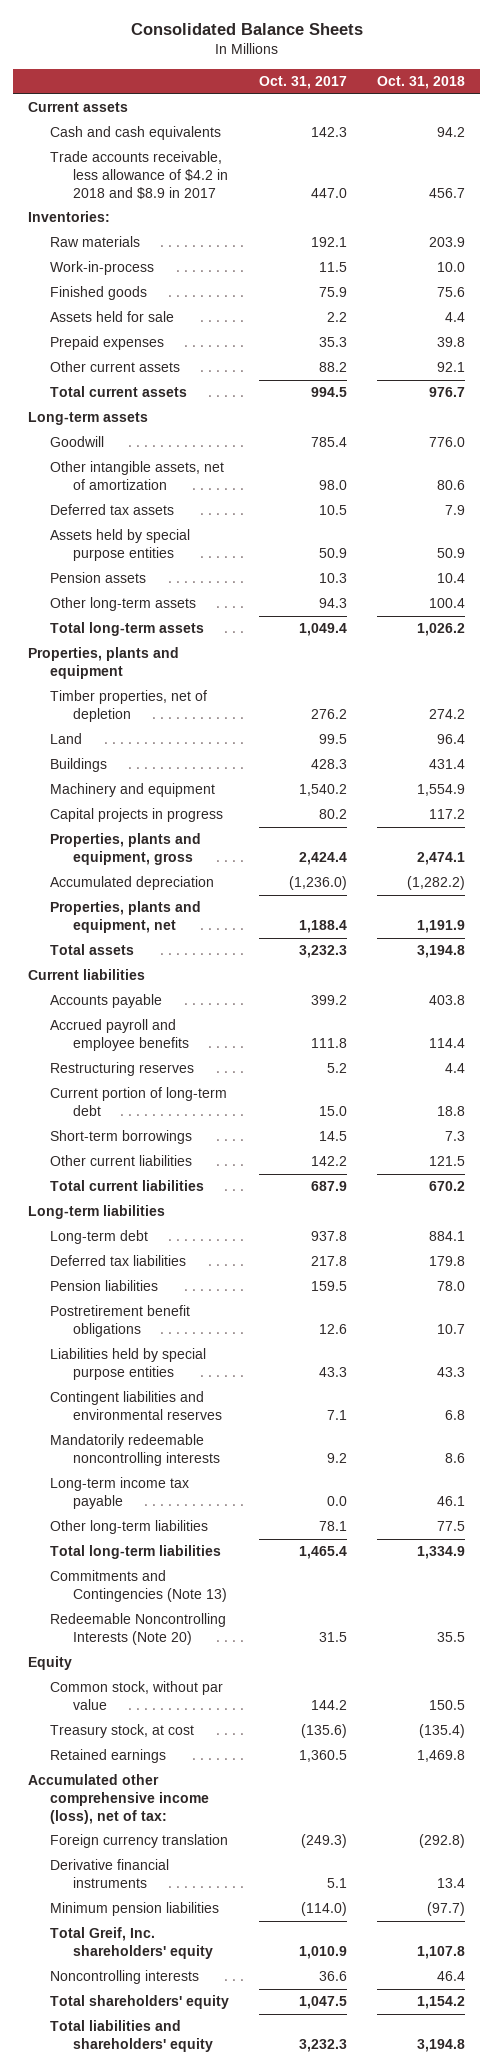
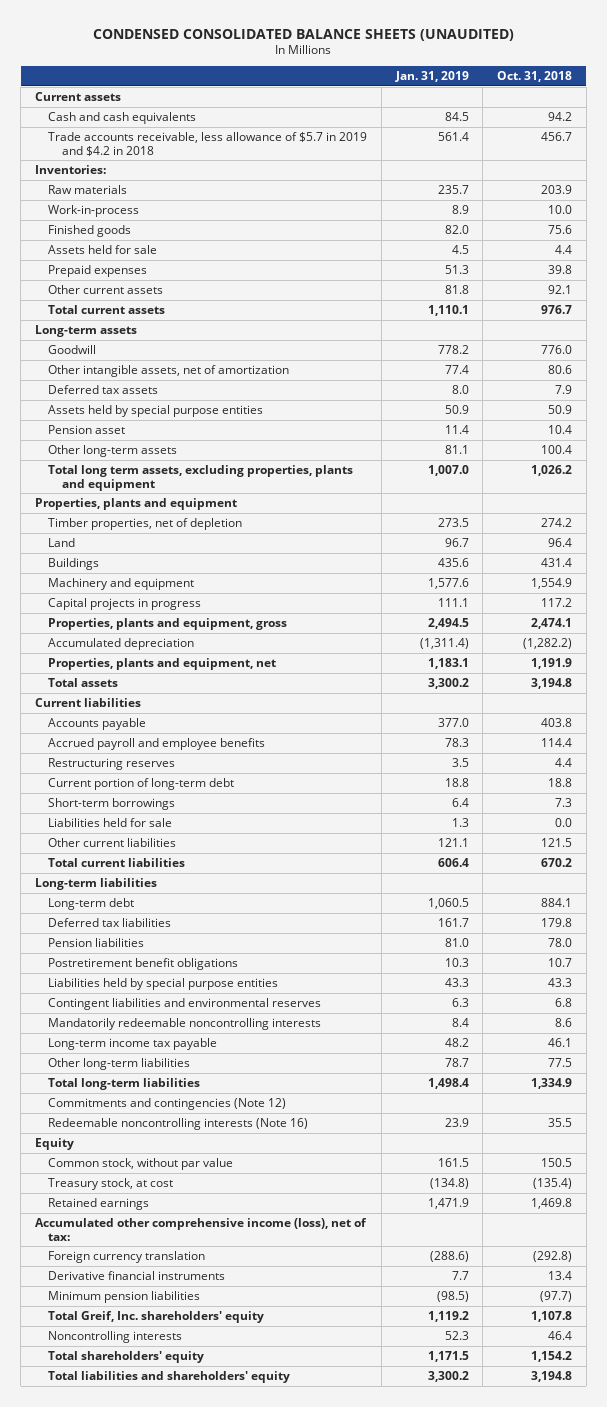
- Consolidated Balance Sheets
+ CONDENSED CONSOLIDATED BALANCE SHEETS (UNAUDITED)
- | Oct. 31, 2017 | Oct. 31, 2018
+ | Jan. 31, 2019 | Oct. 31, 2018
- Trade accounts receivable, less allowance of $4.2 in 2018 and $8.9 in 2017 | 447.0 | 456.7
+ Trade accounts receivable, less allowance of $5.7 in 2019 and $4.2 in 2018 | 561.4 | 456.7
- Pension assets | 10.3 | 10.4
+ Pension asset | 11.4 | 10.4
- Total long-term assets | 1,049.4 | 1,026.2
+ Total long term assets, excluding properties, plants and equipment | 1,007.0 | 1,026.2
+ Liabilities held for sale | 1.3 | 0.0
- Commitments and Contingencies (Note 13)
- Redeemable Noncontrolling Interests (Note 20) | 31.5 | 35.5
+ Commitments and contingencies (Note 12)
+ Redeemable noncontrolling interests (Note 16) | 23.9 | 35.5

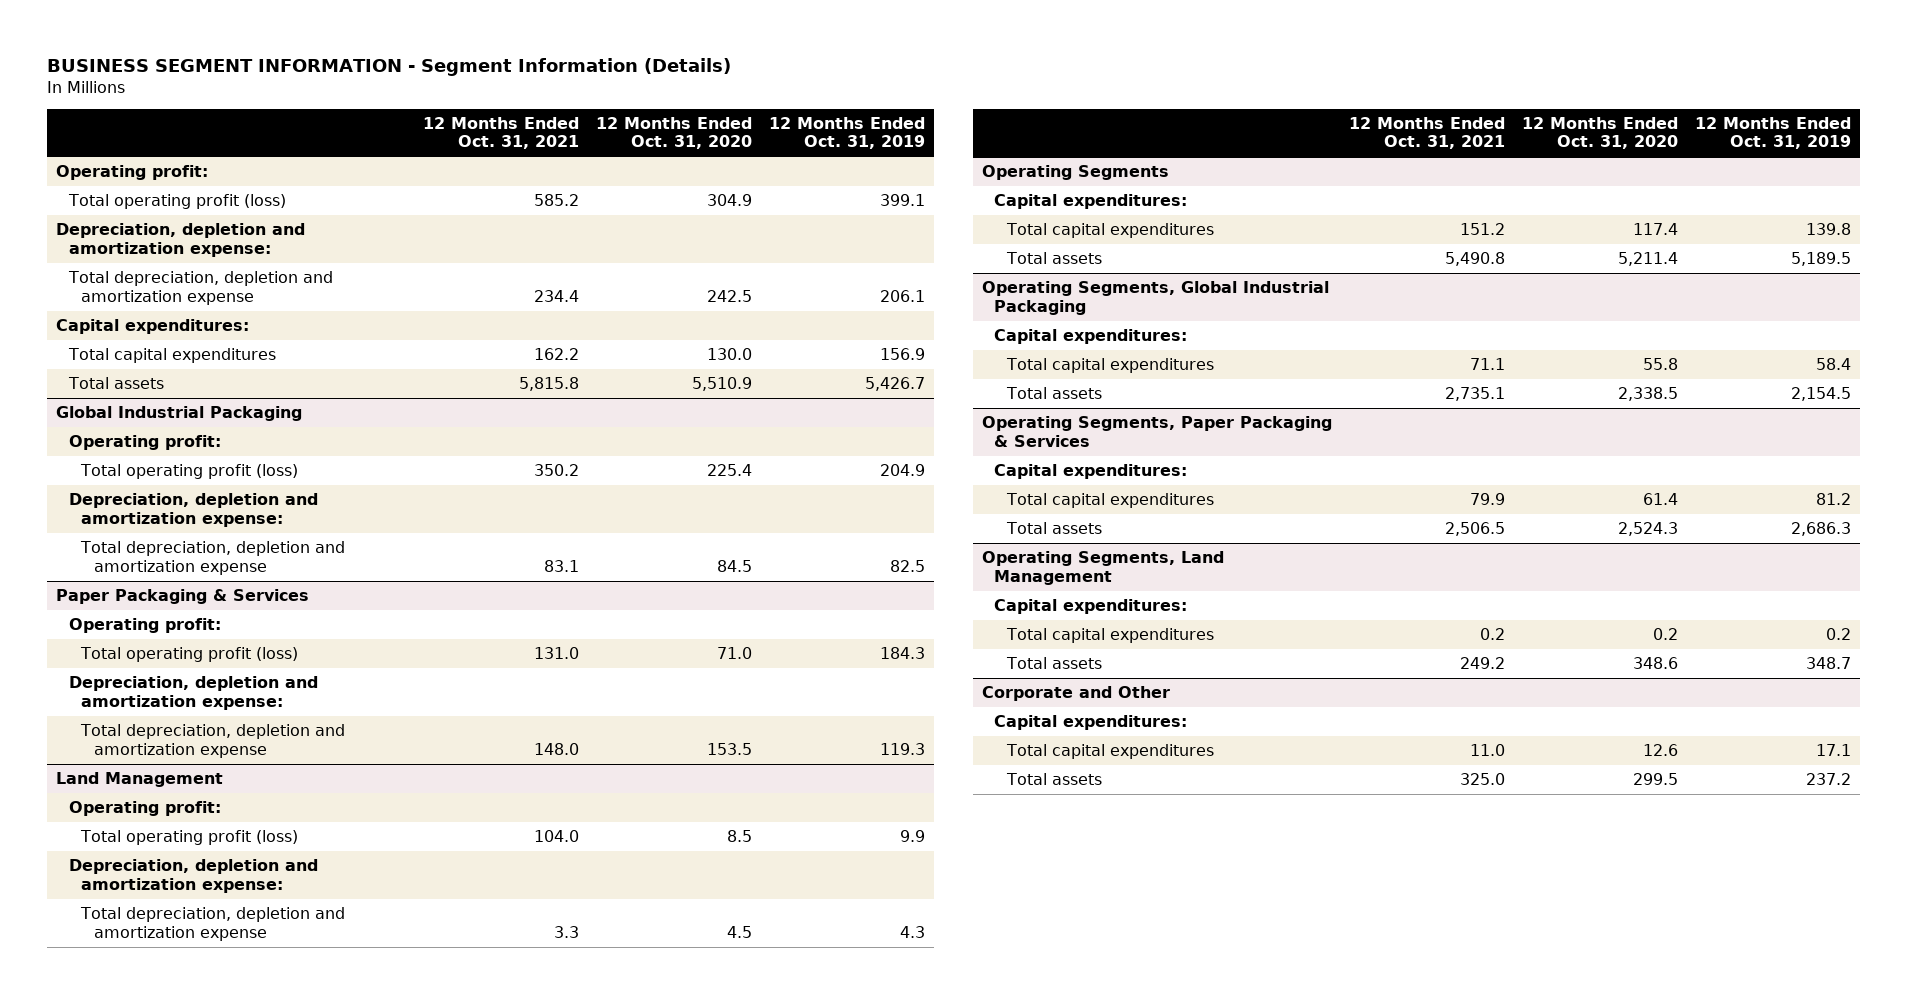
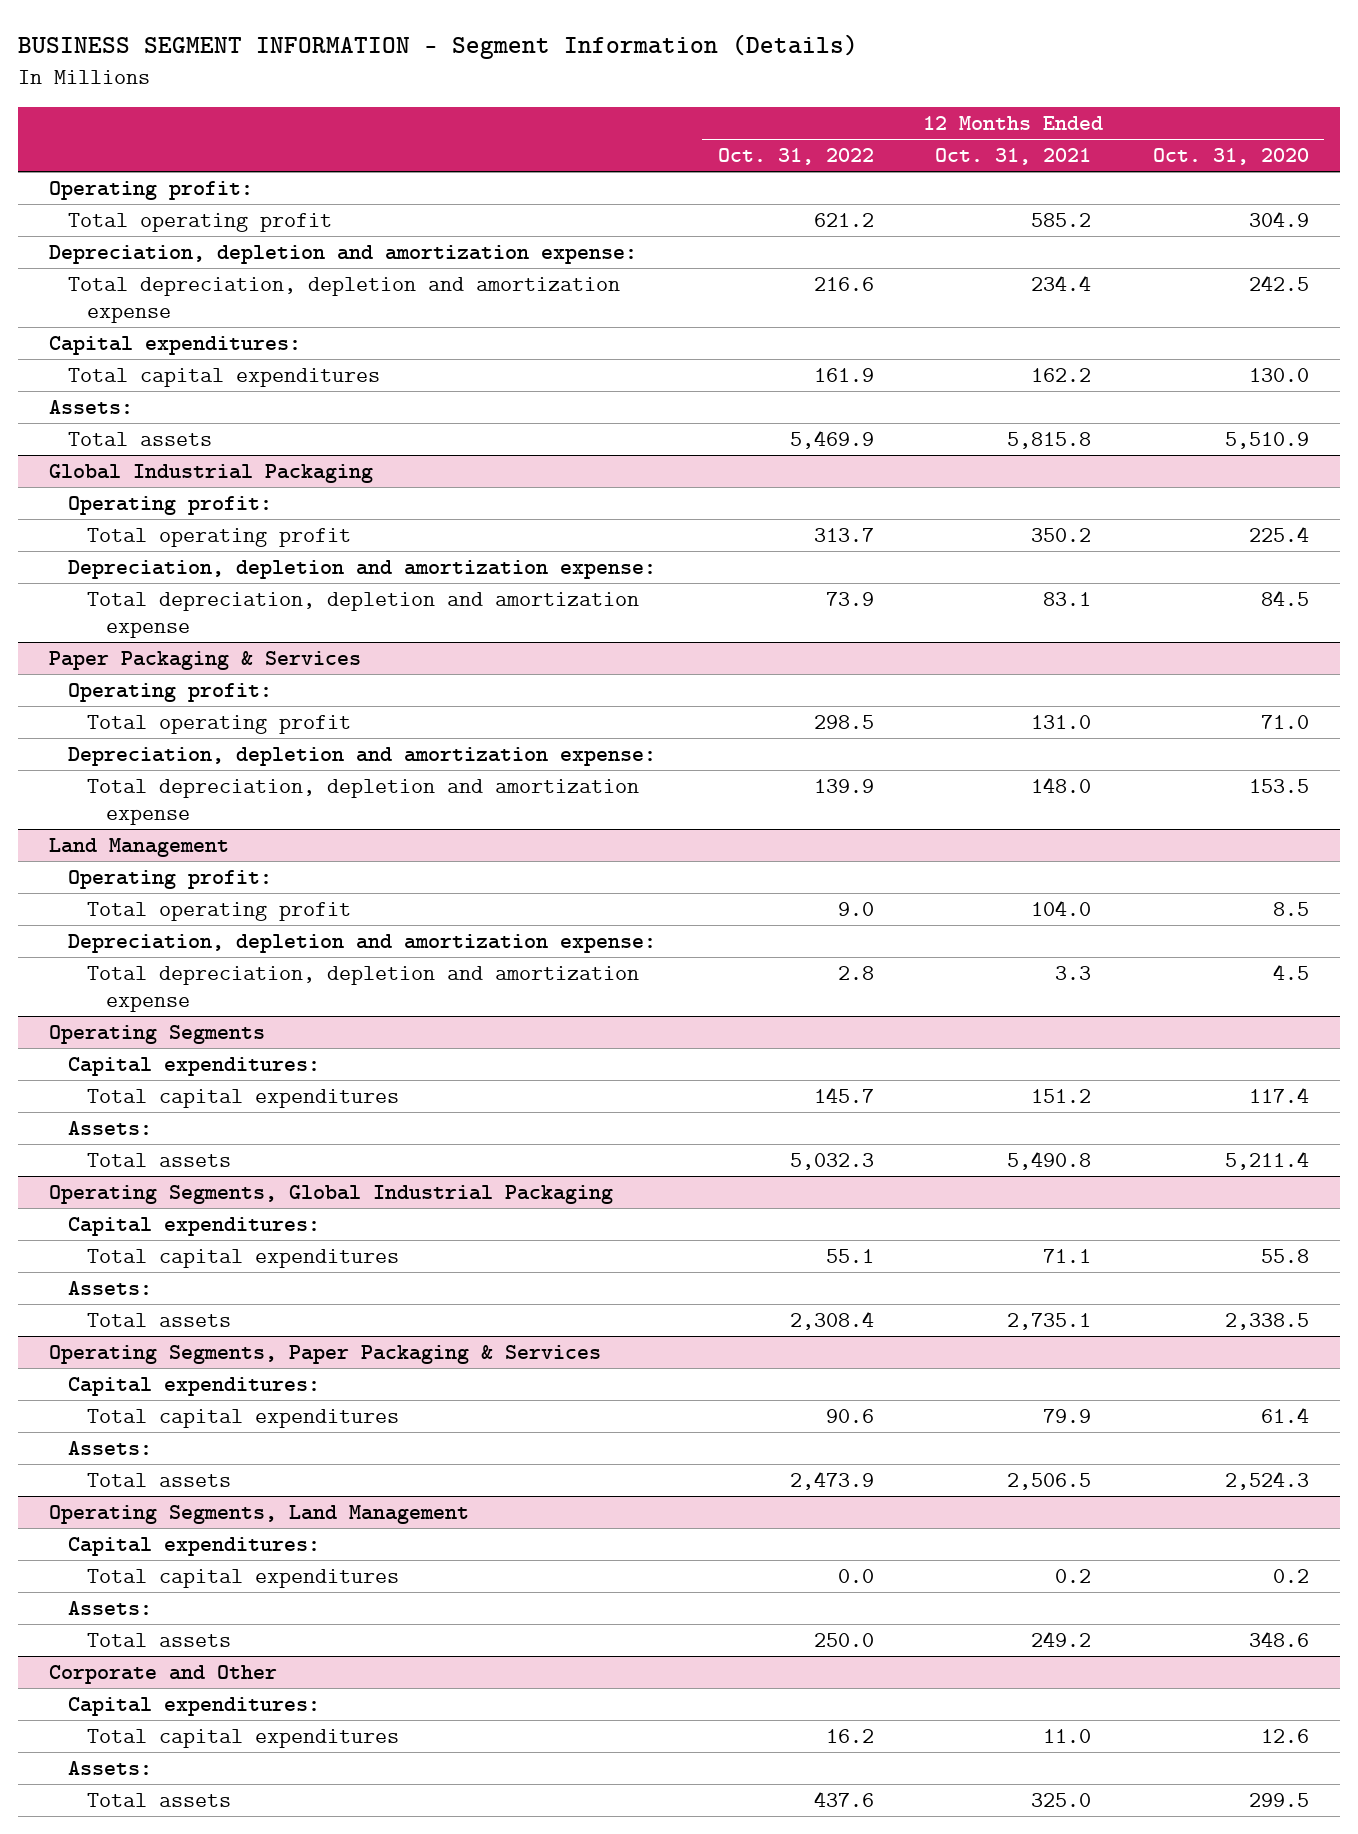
- | 12 Months Ended Oct. 31, 2021 | 12 Months Ended Oct. 31, 2020 | 12 Months Ended Oct. 31, 2019
+ | 12 Months Ended Oct. 31, 2022 | 12 Months Ended Oct. 31, 2021 | 12 Months Ended Oct. 31, 2020
- Total operating profit (loss) | 585.2 | 304.9 | 399.1
+ Total operating profit | 621.2 | 585.2 | 304.9
+ Assets:
@ Global Industrial Packaging
- Total operating profit (loss) | 350.2 | 225.4 | 204.9
+ Total operating profit | 313.7 | 350.2 | 225.4
@ Paper Packaging & Services
- Total operating profit (loss) | 131.0 | 71.0 | 184.3
+ Total operating profit | 298.5 | 131.0 | 71.0
@ Land Management
- Total operating profit (loss) | 104.0 | 8.5 | 9.9
+ Total operating profit | 9.0 | 104.0 | 8.5
@ Operating Segments
+ Assets:
@ Operating Segments, Global Industrial Packaging
+ Assets:
@ Operating Segments, Paper Packaging & Services
+ Assets:
@ Operating Segments, Land Management
+ Assets:
@ Corporate and Other
+ Assets:

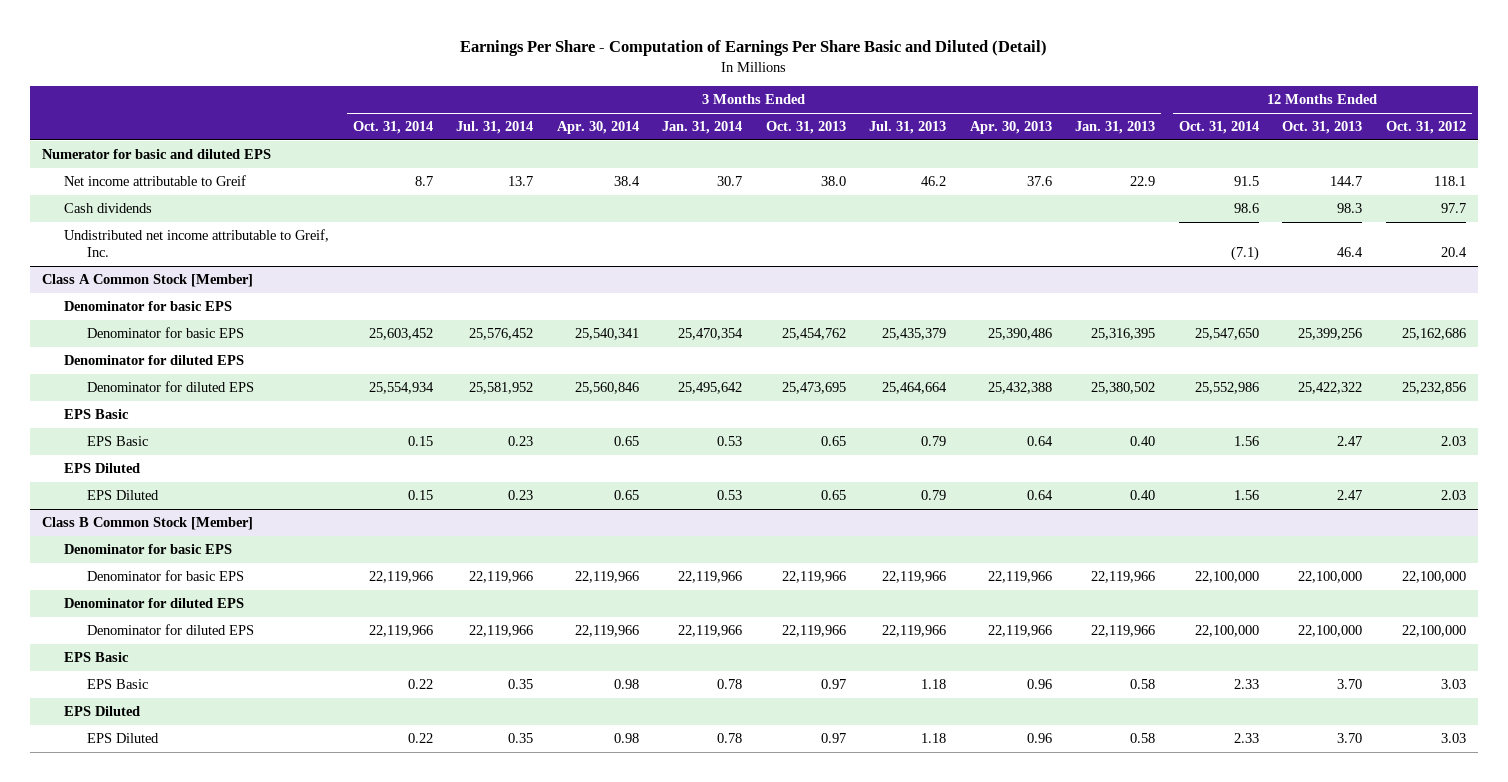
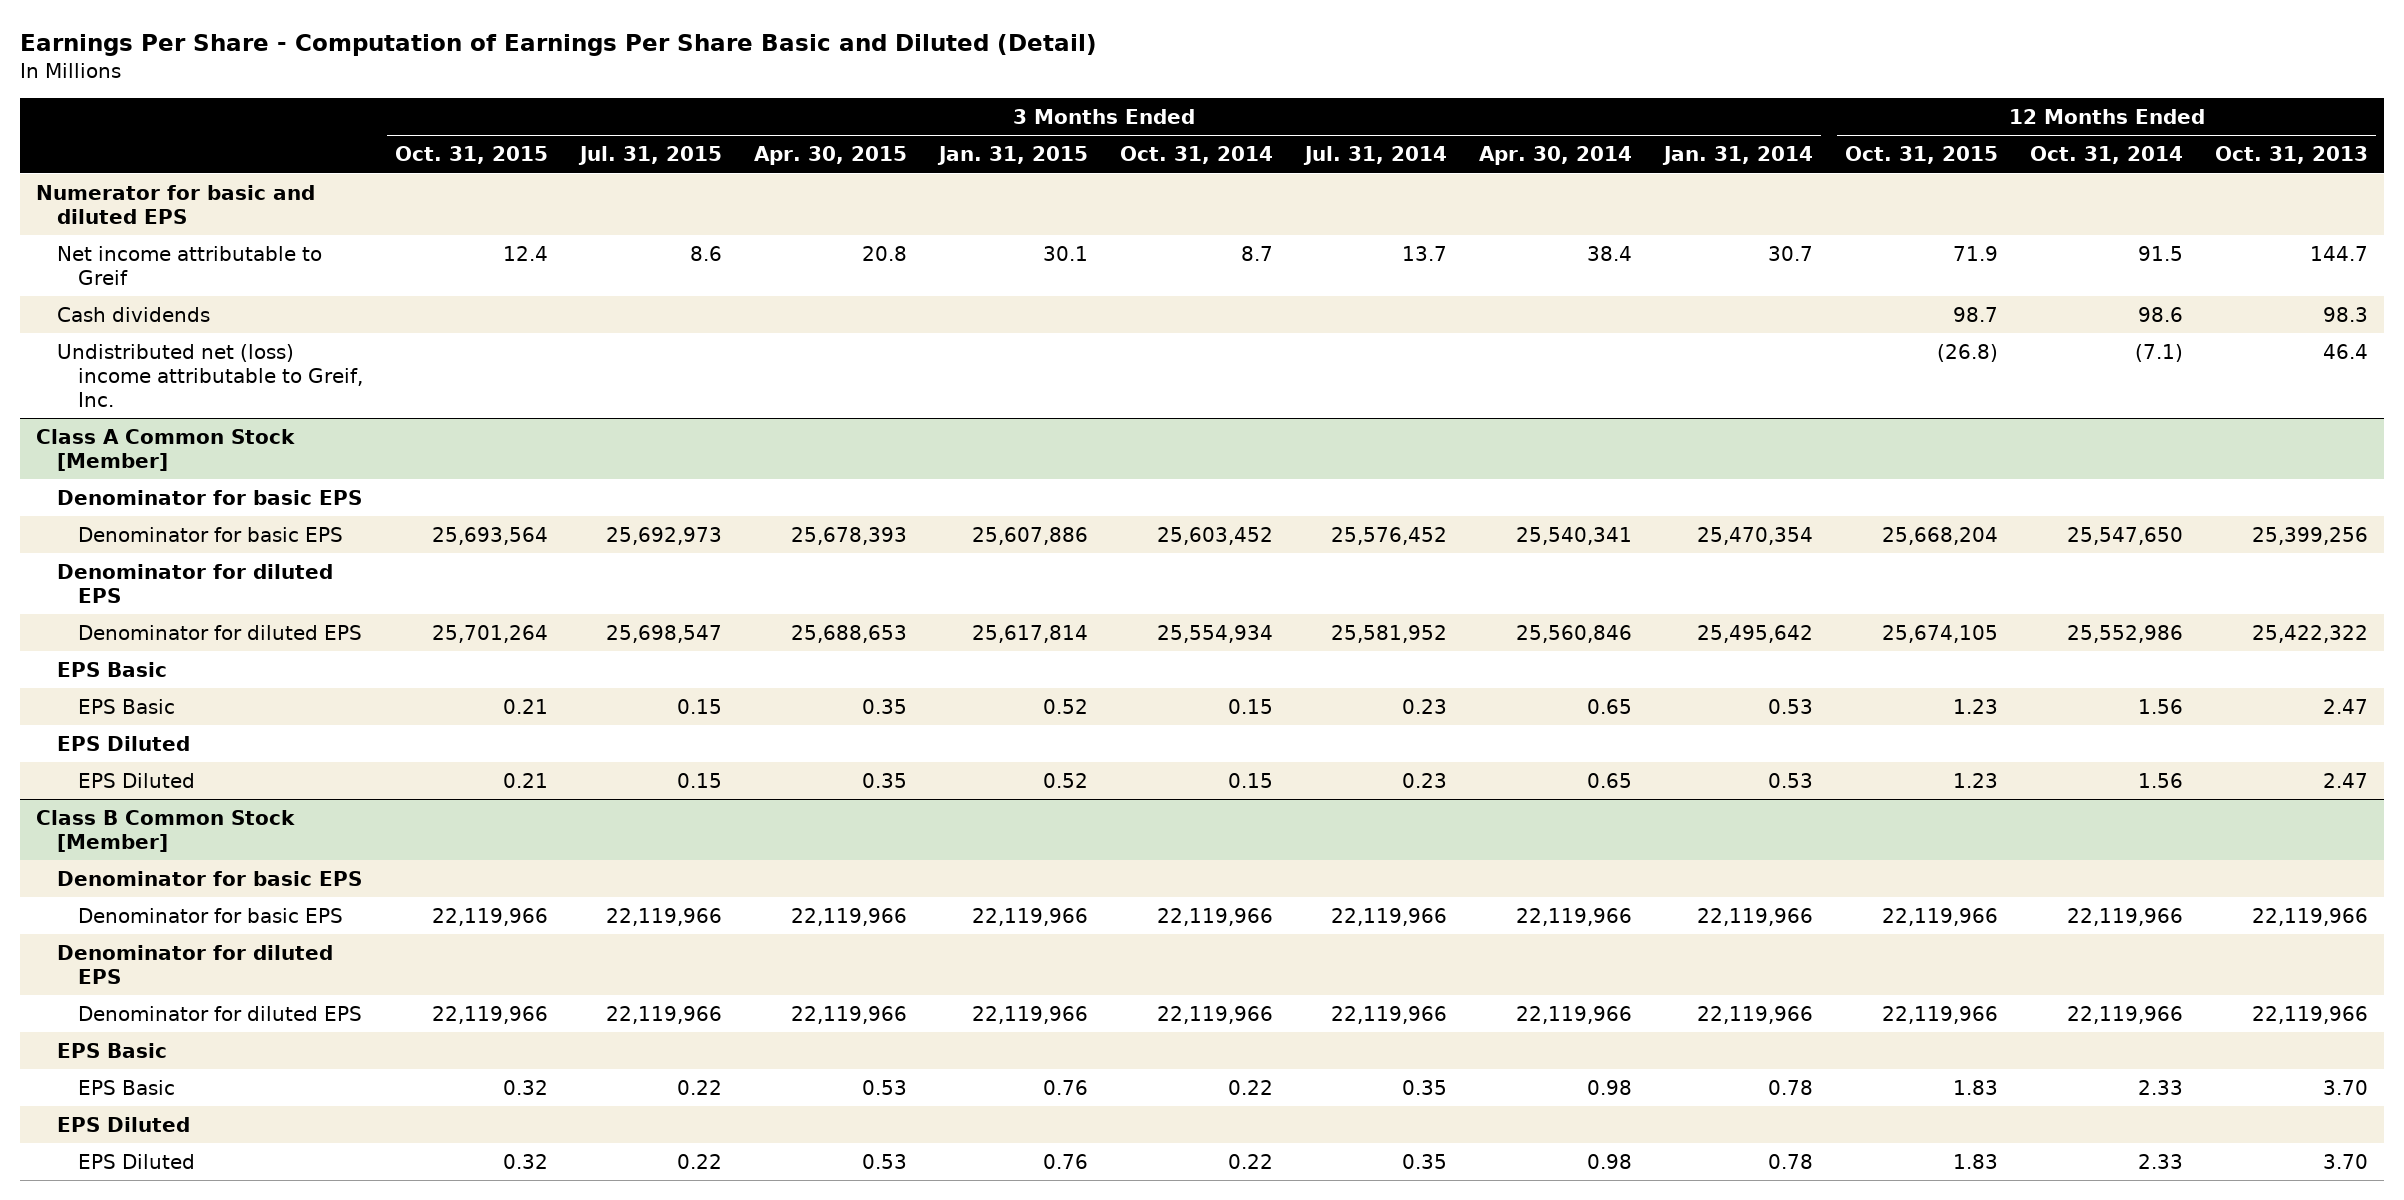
- | 3 Months Ended Oct. 31, 2014 | 3 Months Ended Jul. 31, 2014 | 3 Months Ended Apr. 30, 2014 | 3 Months Ended Jan. 31, 2014 | 3 Months Ended Oct. 31, 2013 | 3 Months Ended Jul. 31, 2013 | 3 Months Ended Apr. 30, 2013 | 3 Months Ended Jan. 31, 2013 | 12 Months Ended Oct. 31, 2014 | 12 Months Ended Oct. 31, 2013 | 12 Months Ended Oct. 31, 2012
+ | 3 Months Ended Oct. 31, 2015 | 3 Months Ended Jul. 31, 2015 | 3 Months Ended Apr. 30, 2015 | 3 Months Ended Jan. 31, 2015 | 3 Months Ended Oct. 31, 2014 | 3 Months Ended Jul. 31, 2014 | 3 Months Ended Apr. 30, 2014 | 3 Months Ended Jan. 31, 2014 | 12 Months Ended Oct. 31, 2015 | 12 Months Ended Oct. 31, 2014 | 12 Months Ended Oct. 31, 2013
- Undistributed net income attributable to Greif, Inc. | | | | | | | | | (7.1) | 46.4 | 20.4
+ Undistributed net (loss) income attributable to Greif, Inc. | | | | | | | | | (26.8) | (7.1) | 46.4
@ Class B Common Stock [Member]
- Denominator for basic EPS | 22,119,966 | 22,119,966 | 22,119,966 | 22,119,966 | 22,119,966 | 22,119,966 | 22,119,966 | 22,119,966 | 22,100,000 | 22,100,000 | 22,100,000
+ Denominator for basic EPS | 22,119,966 | 22,119,966 | 22,119,966 | 22,119,966 | 22,119,966 | 22,119,966 | 22,119,966 | 22,119,966 | 22,119,966 | 22,119,966 | 22,119,966
- Denominator for diluted EPS | 22,119,966 | 22,119,966 | 22,119,966 | 22,119,966 | 22,119,966 | 22,119,966 | 22,119,966 | 22,119,966 | 22,100,000 | 22,100,000 | 22,100,000
+ Denominator for diluted EPS | 22,119,966 | 22,119,966 | 22,119,966 | 22,119,966 | 22,119,966 | 22,119,966 | 22,119,966 | 22,119,966 | 22,119,966 | 22,119,966 | 22,119,966

